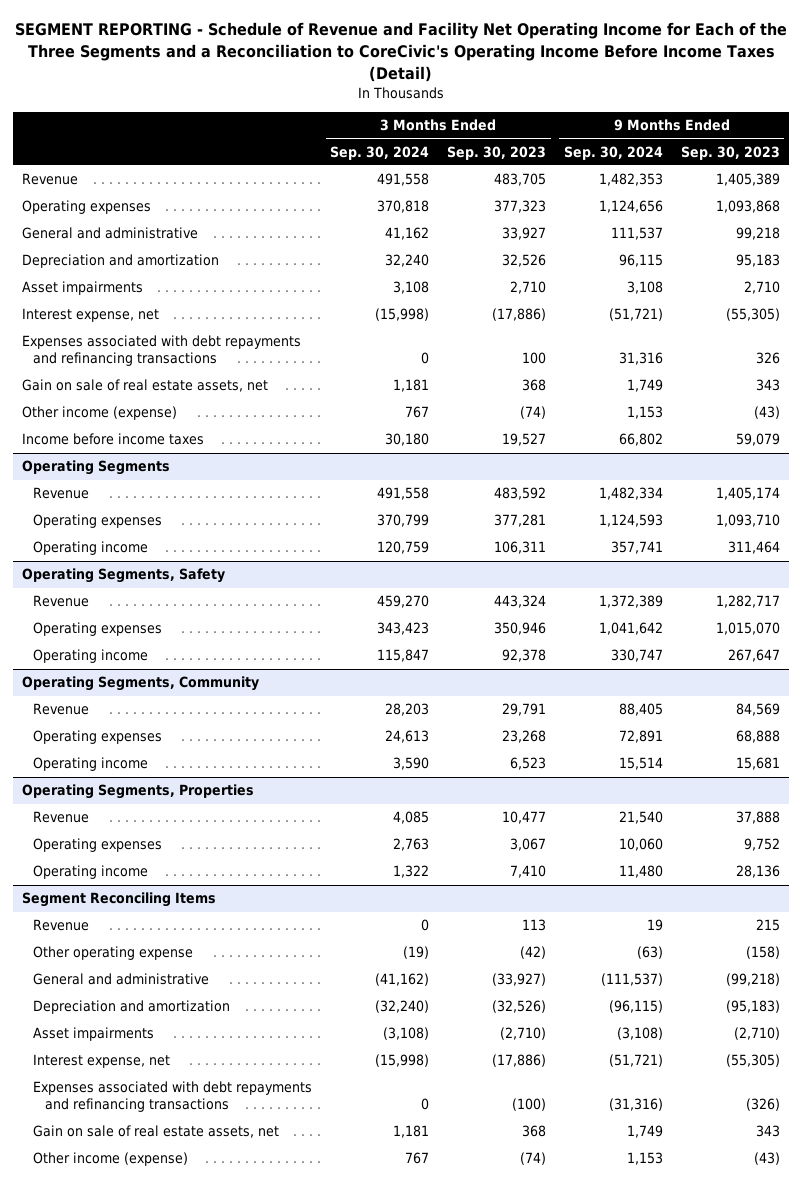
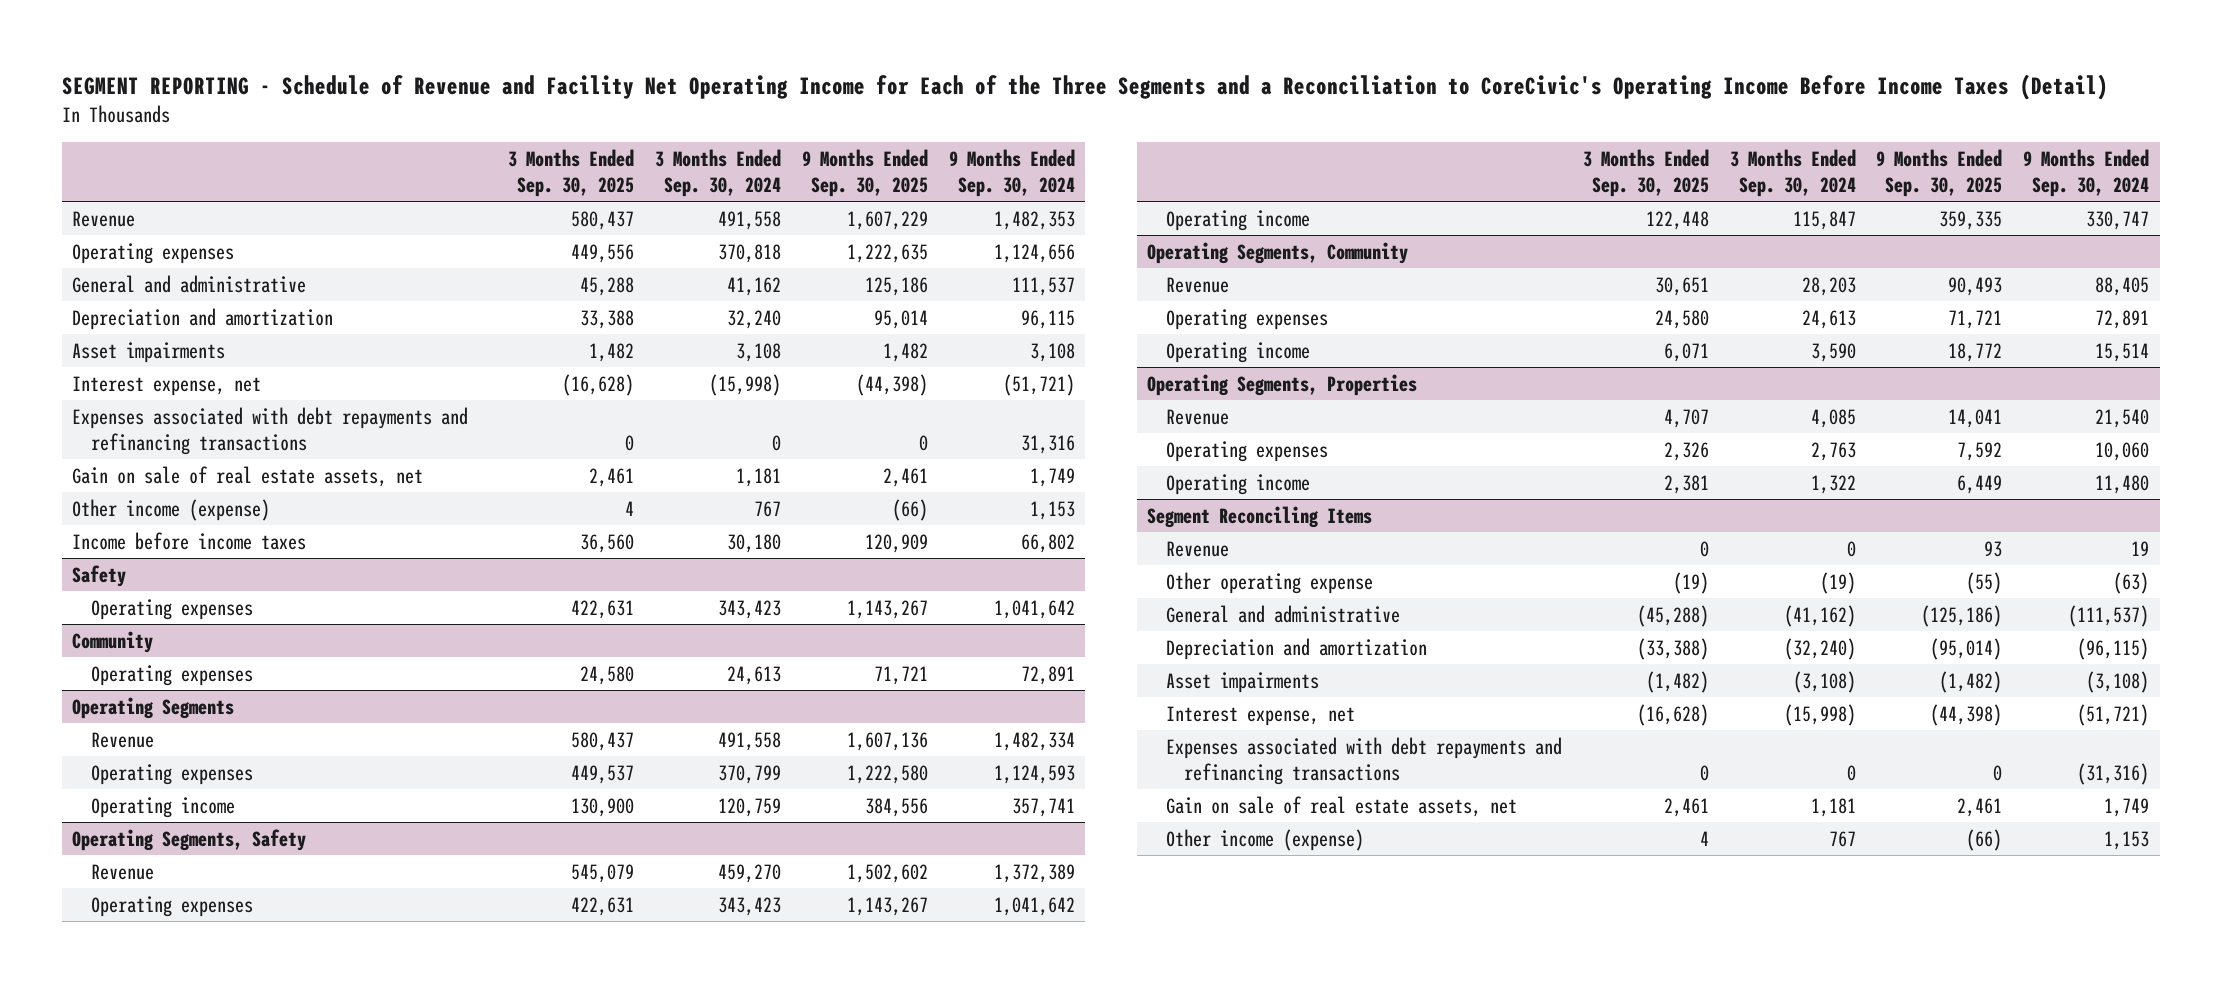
- | 3 Months Ended Sep. 30, 2024 | 3 Months Ended Sep. 30, 2023 | 9 Months Ended Sep. 30, 2024 | 9 Months Ended Sep. 30, 2023
+ | 3 Months Ended Sep. 30, 2025 | 3 Months Ended Sep. 30, 2024 | 9 Months Ended Sep. 30, 2025 | 9 Months Ended Sep. 30, 2024
+ Safety
+ Operating expenses | 422,631 | 343,423 | 1,143,267 | 1,041,642
+ Community
+ Operating expenses | 24,580 | 24,613 | 71,721 | 72,891

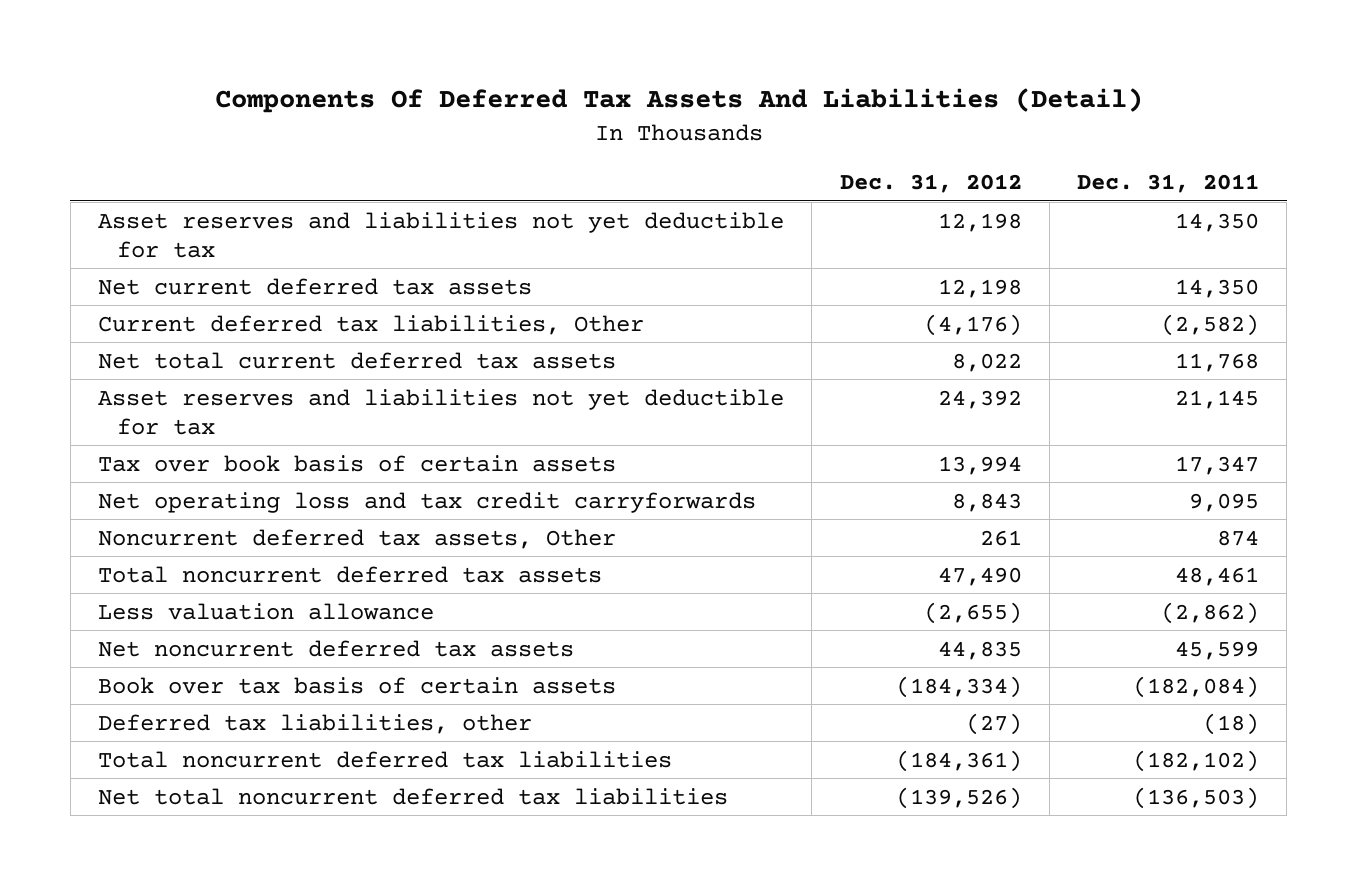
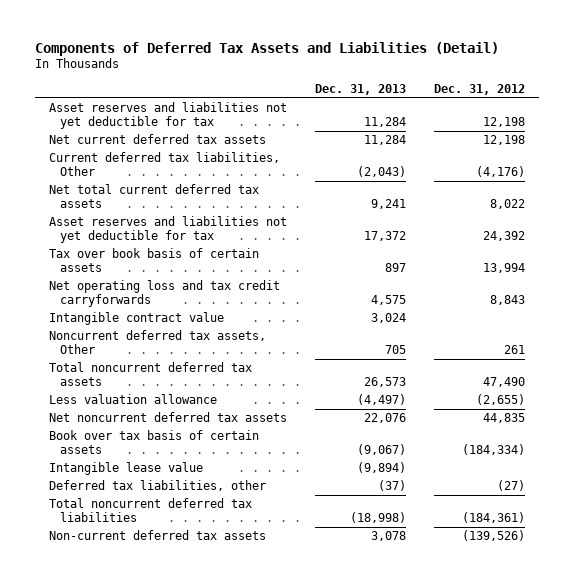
- Components Of Deferred Tax Assets And Liabilities (Detail)
+ Components of Deferred Tax Assets and Liabilities (Detail)
- | Dec. 31, 2012 | Dec. 31, 2011
+ | Dec. 31, 2013 | Dec. 31, 2012
+ Intangible contract value | 3,024 |
+ Intangible lease value | (9,894) |
- Net total noncurrent deferred tax liabilities | (139,526) | (136,503)
+ Non-current deferred tax assets | 3,078 | (139,526)

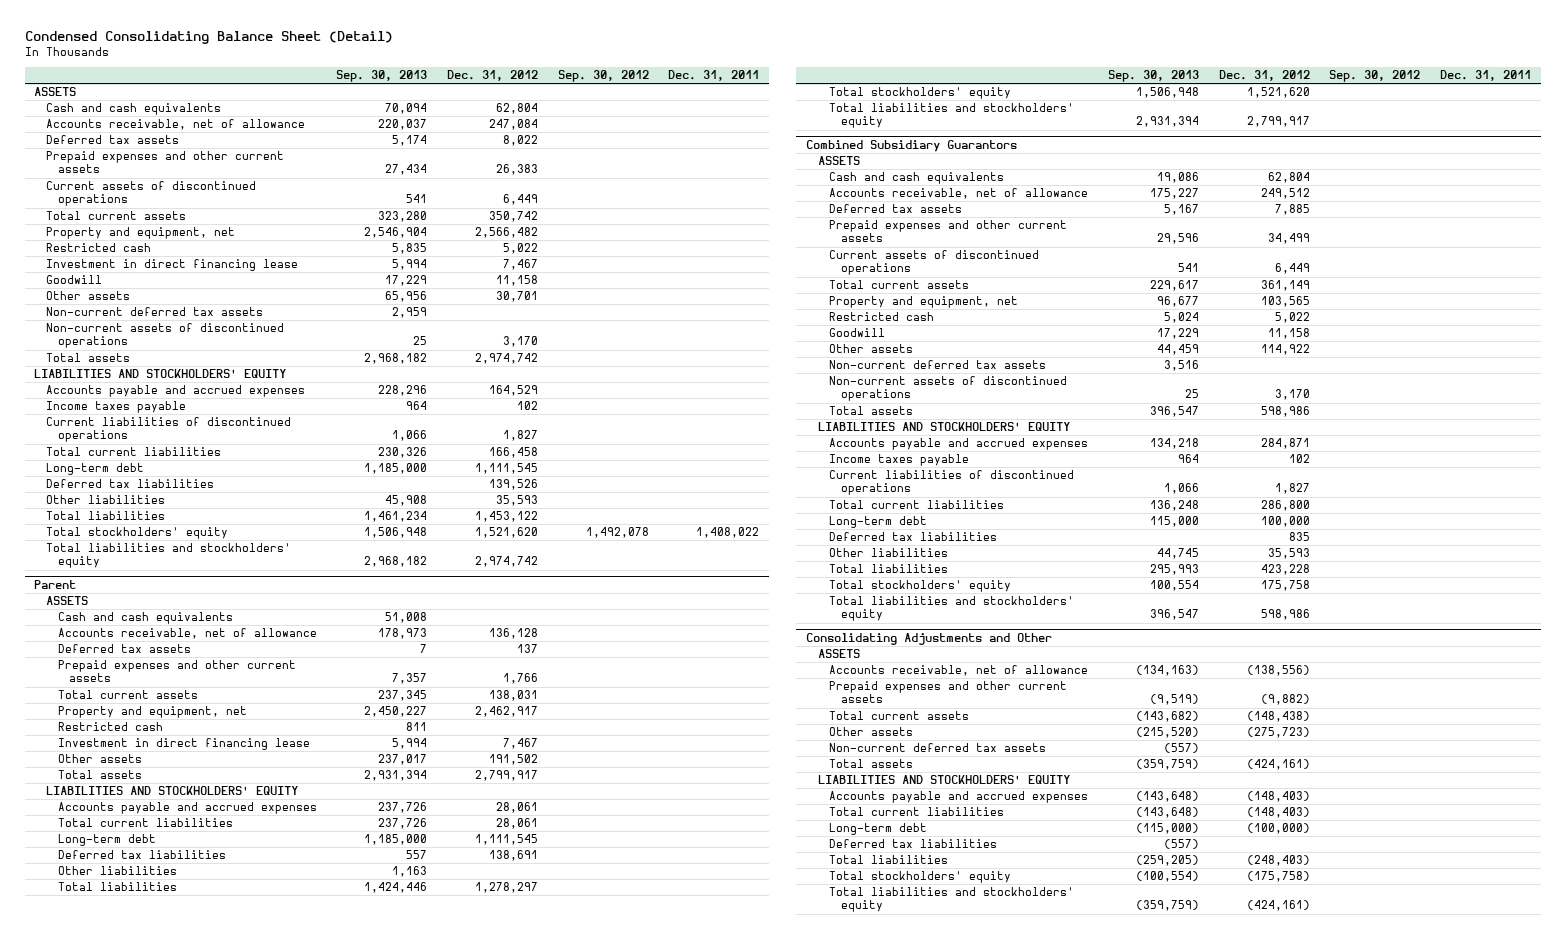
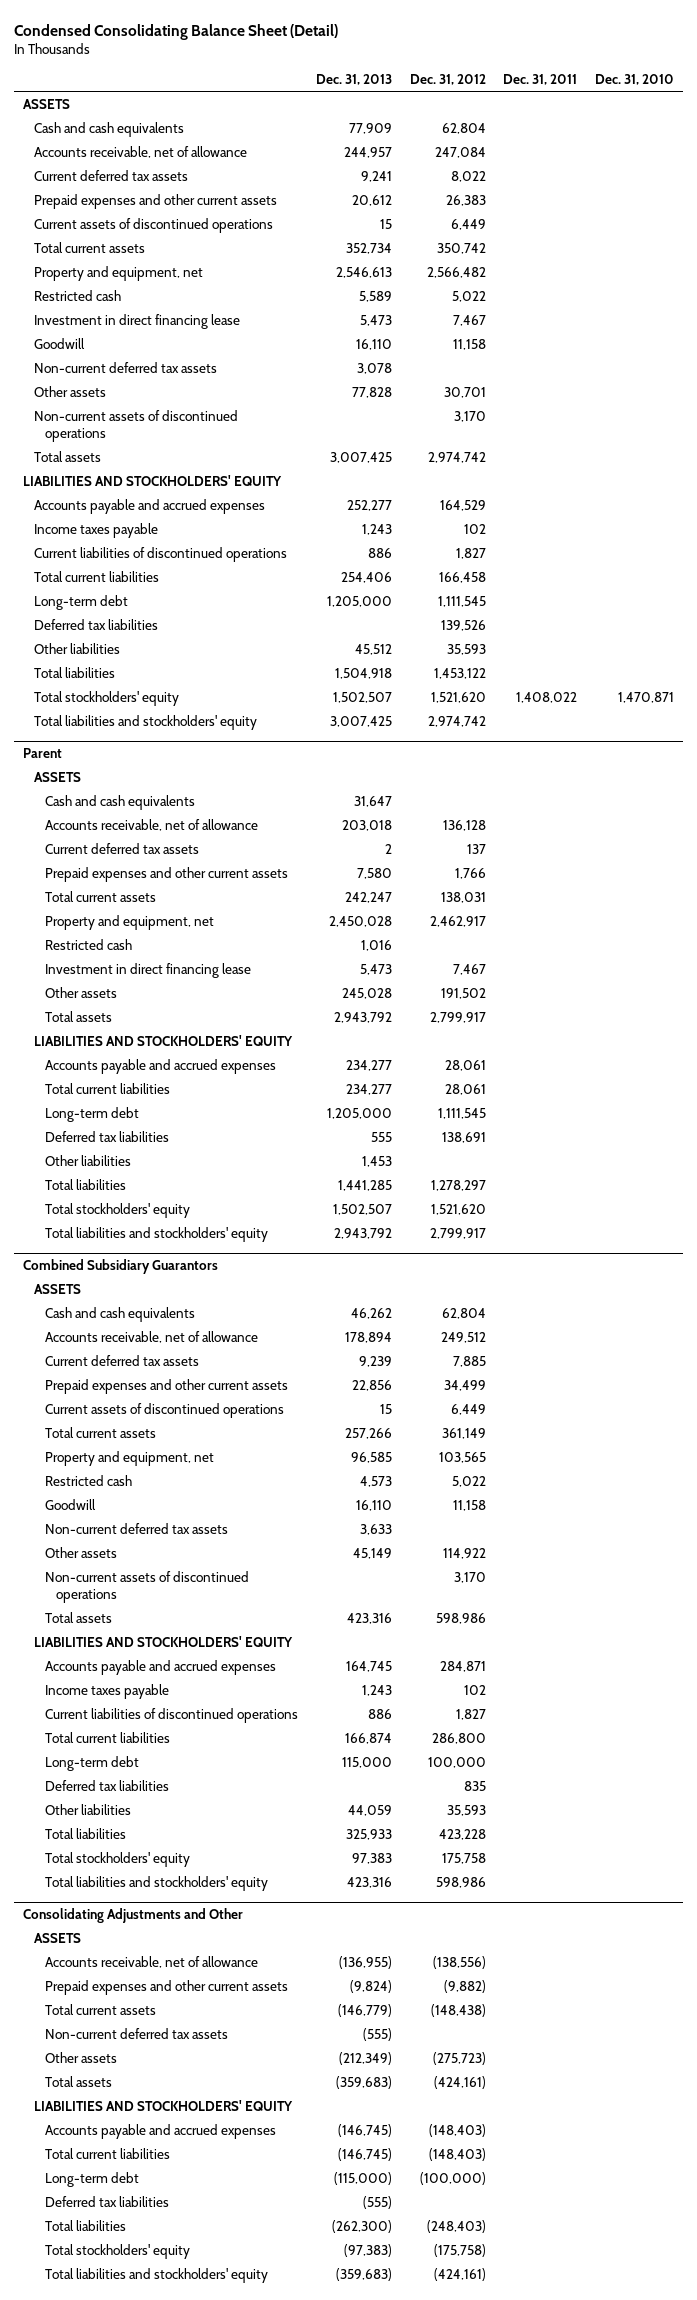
- | Sep. 30, 2013 | Dec. 31, 2012 | Sep. 30, 2012 | Dec. 31, 2011
+ | Dec. 31, 2013 | Dec. 31, 2012 | Dec. 31, 2011 | Dec. 31, 2010
- Deferred tax assets | 5,174 | 8,022 | |
+ Current deferred tax assets | 9,241 | 8,022 | |
moved down: Other assets | 77,828 | 30,701 | |
@ Parent
- Deferred tax assets | 7 | 137 | |
+ Current deferred tax assets | 2 | 137 | |
@ Combined Subsidiary Guarantors
- Deferred tax assets | 5,167 | 7,885 | |
+ Current deferred tax assets | 9,239 | 7,885 | |
moved down: Other assets | 45,149 | 114,922 | |
@ Consolidating Adjustments and Other
moved down: Other assets | (212,349) | (275,723) | |

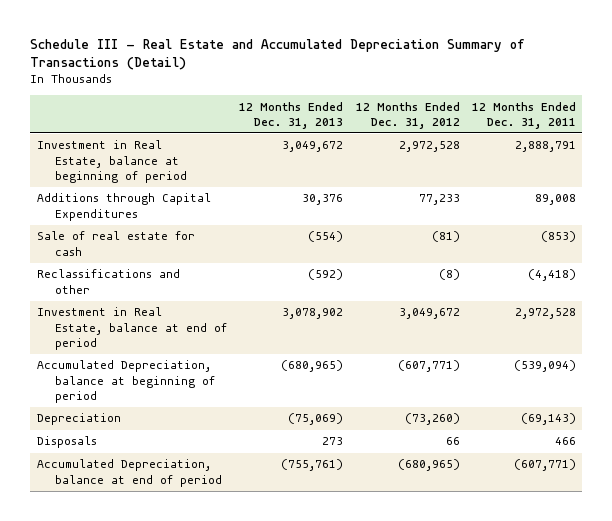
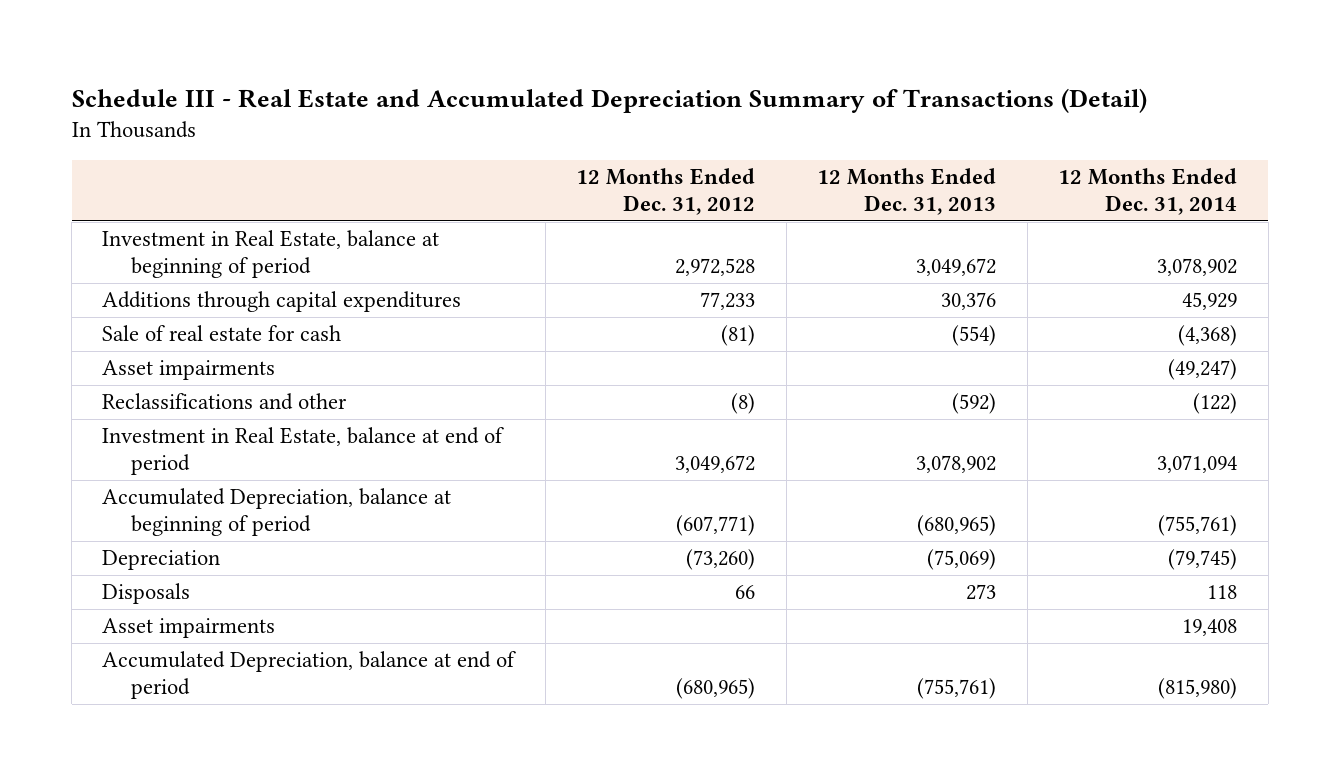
- | 12 Months Ended Dec. 31, 2013 | 12 Months Ended Dec. 31, 2012 | 12 Months Ended Dec. 31, 2011
+ | 12 Months Ended Dec. 31, 2012 | 12 Months Ended Dec. 31, 2013 | 12 Months Ended Dec. 31, 2014
- Additions through Capital Expenditures | 30,376 | 77,233 | 89,008
+ Additions through capital expenditures | 77,233 | 30,376 | 45,929
+ Asset impairments | | | (49,247)
+ Asset impairments | | | 19,408

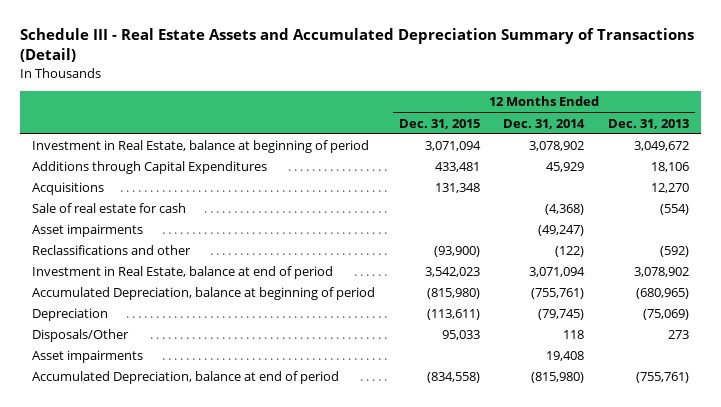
- Schedule III - Real Estate and Accumulated Depreciation Summary of Transactions (Detail)
+ Schedule III - Real Estate Assets and Accumulated Depreciation Summary of Transactions (Detail)
- | 12 Months Ended Dec. 31, 2012 | 12 Months Ended Dec. 31, 2013 | 12 Months Ended Dec. 31, 2014
+ | 12 Months Ended Dec. 31, 2015 | 12 Months Ended Dec. 31, 2014 | 12 Months Ended Dec. 31, 2013
- Additions through capital expenditures | 77,233 | 30,376 | 45,929
+ Additions through Capital Expenditures | 433,481 | 45,929 | 18,106
+ Acquisitions | 131,348 | | 12,270
- Disposals | 66 | 273 | 118
+ Disposals/Other | 95,033 | 118 | 273

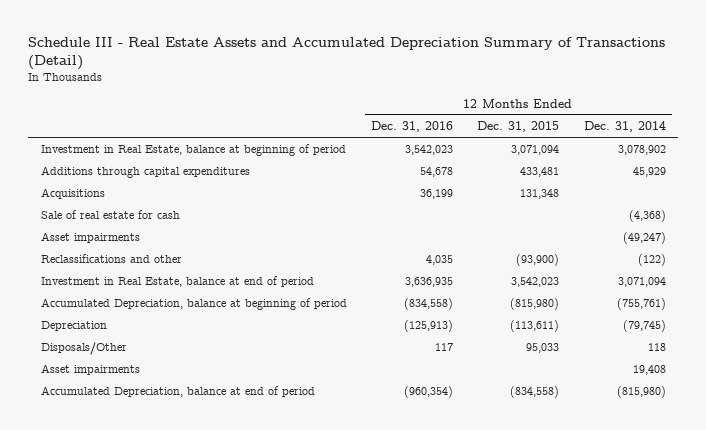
- | 12 Months Ended Dec. 31, 2015 | 12 Months Ended Dec. 31, 2014 | 12 Months Ended Dec. 31, 2013
+ | 12 Months Ended Dec. 31, 2016 | 12 Months Ended Dec. 31, 2015 | 12 Months Ended Dec. 31, 2014
- Additions through Capital Expenditures | 433,481 | 45,929 | 18,106
+ Additions through capital expenditures | 54,678 | 433,481 | 45,929

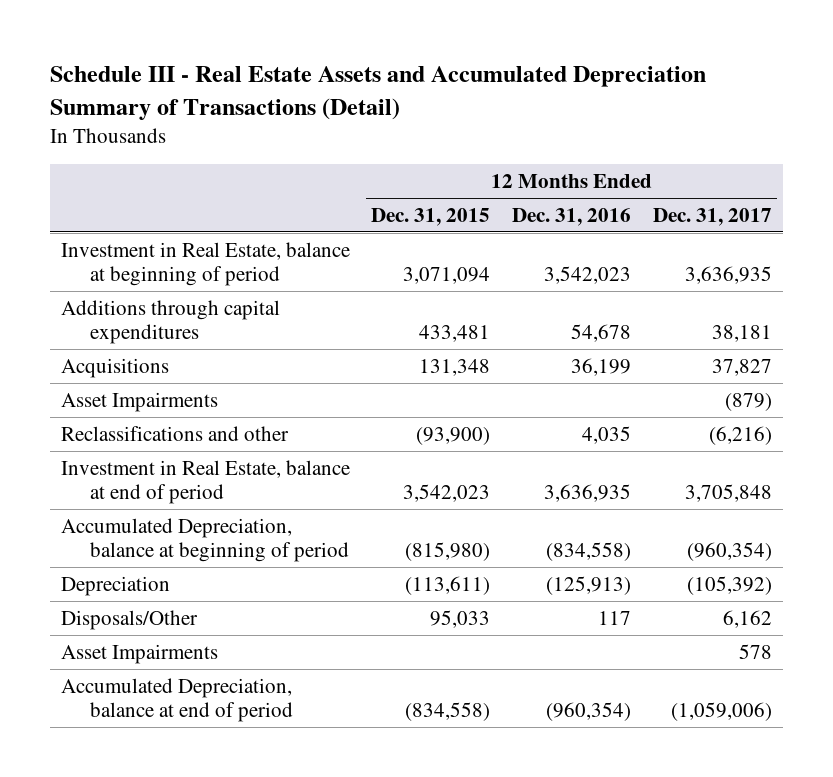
- | 12 Months Ended Dec. 31, 2016 | 12 Months Ended Dec. 31, 2015 | 12 Months Ended Dec. 31, 2014
+ | 12 Months Ended Dec. 31, 2015 | 12 Months Ended Dec. 31, 2016 | 12 Months Ended Dec. 31, 2017
- Sale of real estate for cash | | | (4,368)
- Asset impairments | | | (49,247)
+ Asset Impairments | | | (879)
- Asset impairments | | | 19,408
+ Asset Impairments | | | 578

